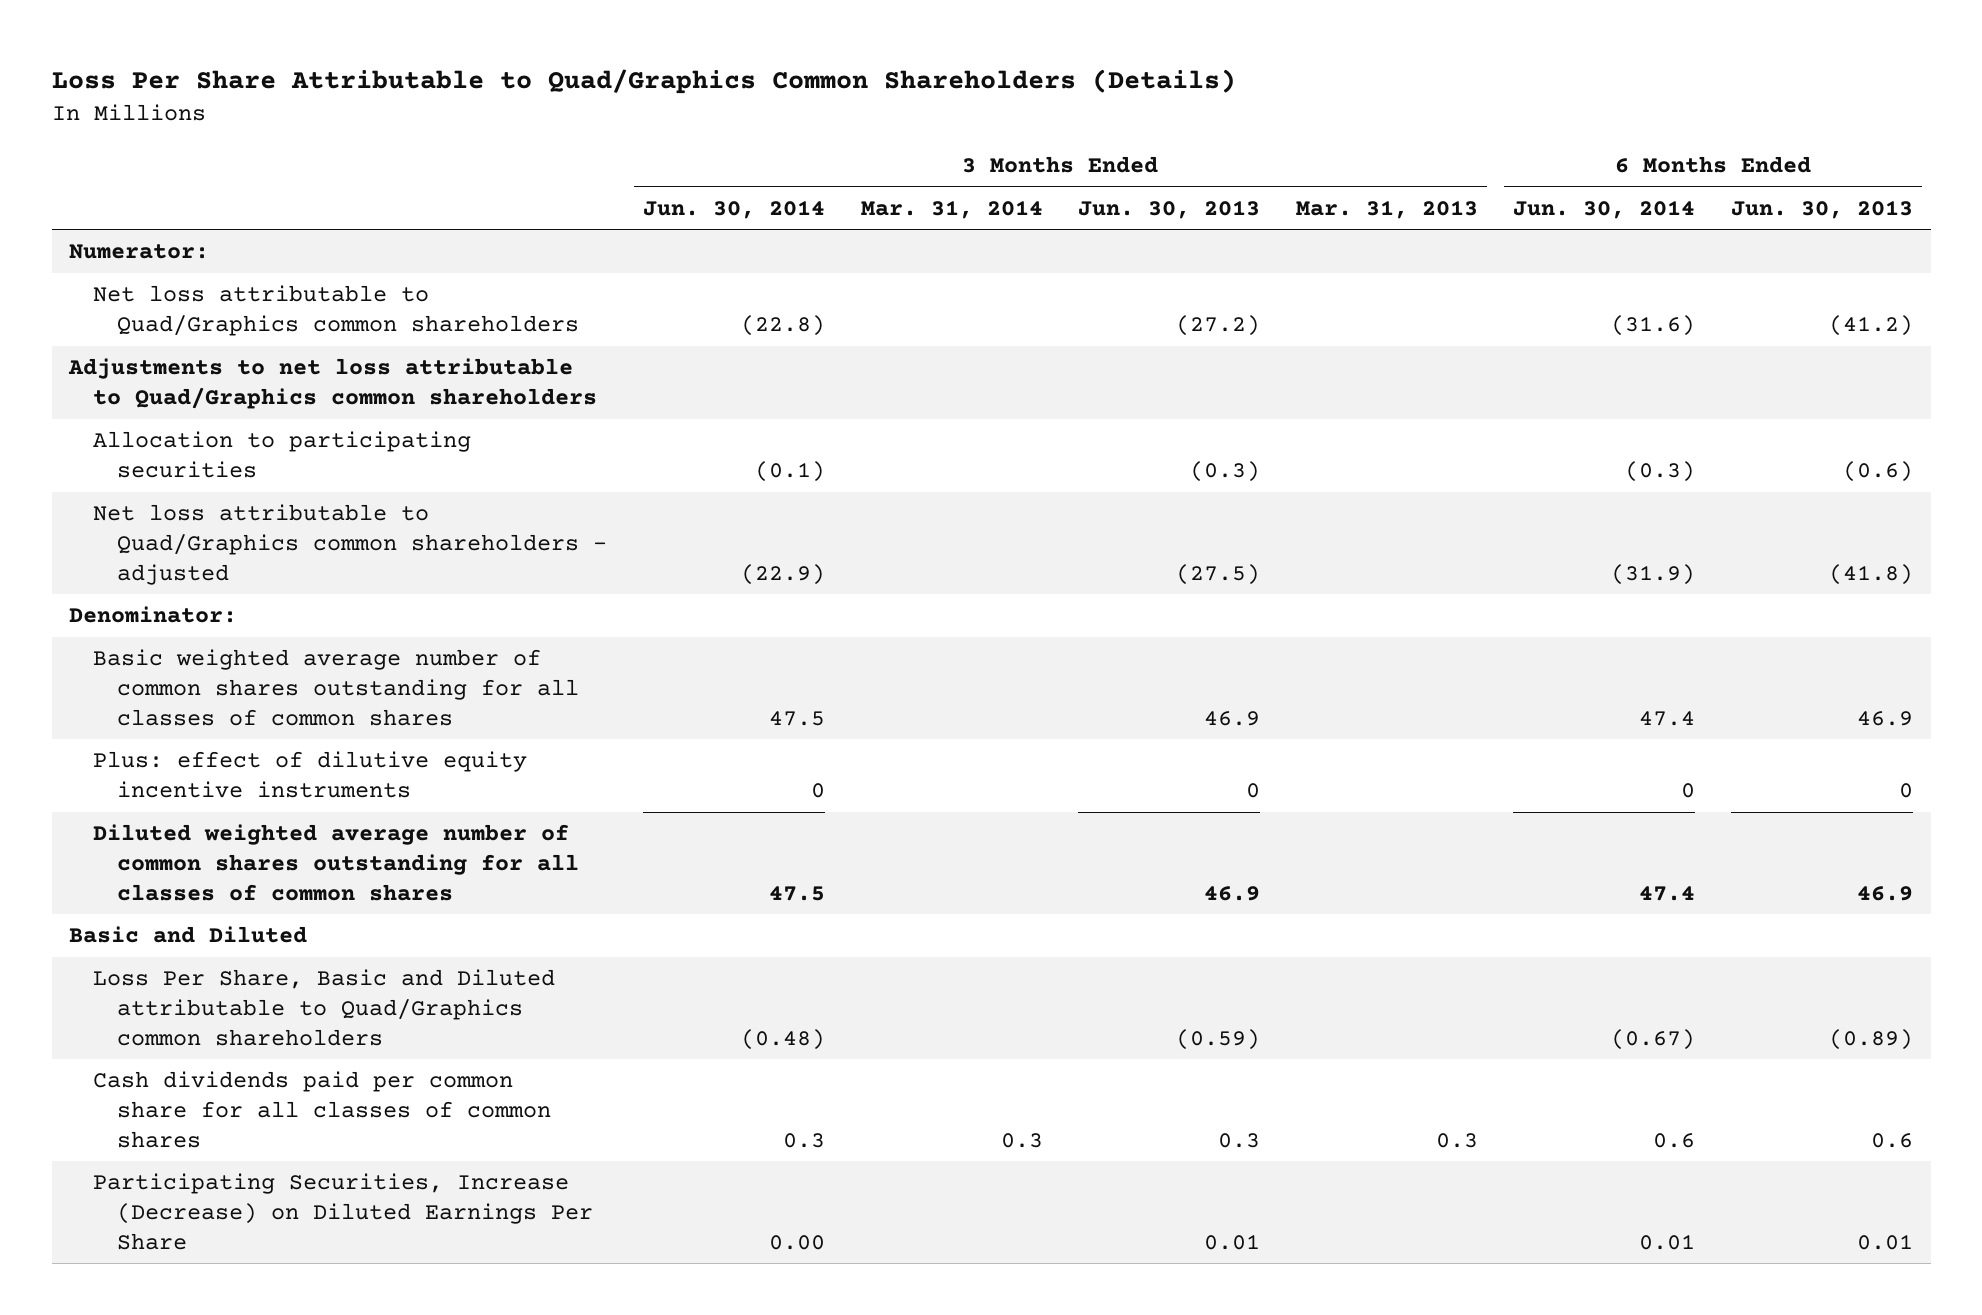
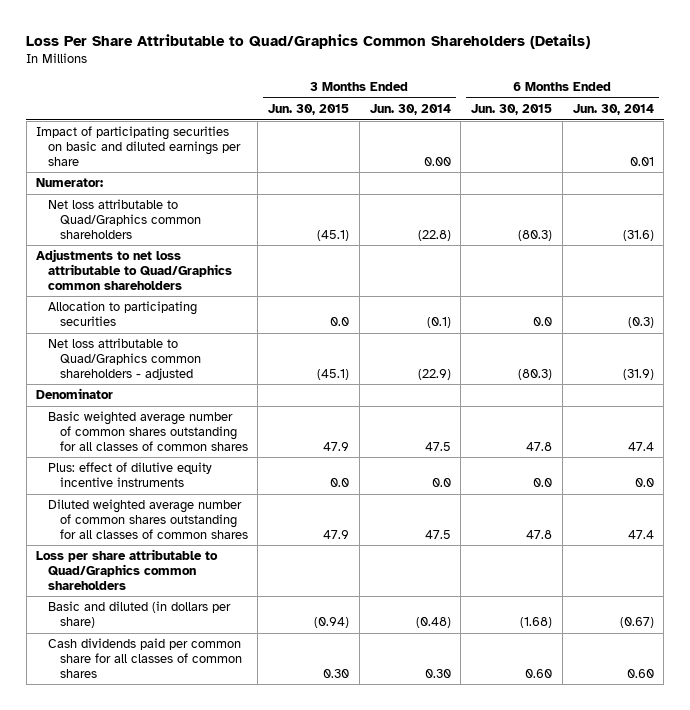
- | 3 Months Ended Jun. 30, 2014 | 3 Months Ended Mar. 31, 2014 | 3 Months Ended Jun. 30, 2013 | 3 Months Ended Mar. 31, 2013 | 6 Months Ended Jun. 30, 2014 | 6 Months Ended Jun. 30, 2013
+ | 3 Months Ended Jun. 30, 2015 | 3 Months Ended Jun. 30, 2014 | 6 Months Ended Jun. 30, 2015 | 6 Months Ended Jun. 30, 2014
+ Impact of participating securities on basic and diluted earnings per share | | 0.00 | | 0.01
- Denominator:
+ Denominator
- Plus: effect of dilutive equity incentive instruments | 0 | | 0 | | 0 | 0
+ Plus: effect of dilutive equity incentive instruments | 0.0 | 0.0 | 0.0 | 0.0
- Basic and Diluted
- Loss Per Share, Basic and Diluted attributable to Quad/Graphics common shareholders | (0.48) | | (0.59) | | (0.67) | (0.89)
- Cash dividends paid per common share for all classes of common shares | 0.3 | 0.3 | 0.3 | 0.3 | 0.6 | 0.6
- Participating Securities, Increase (Decrease) on Diluted Earnings Per Share | 0.00 | | 0.01 | | 0.01 | 0.01
+ Loss per share attributable to Quad/Graphics common shareholders
+ Basic and diluted (in dollars per share) | (0.94) | (0.48) | (1.68) | (0.67)
+ Cash dividends paid per common share for all classes of common shares | 0.30 | 0.30 | 0.60 | 0.60

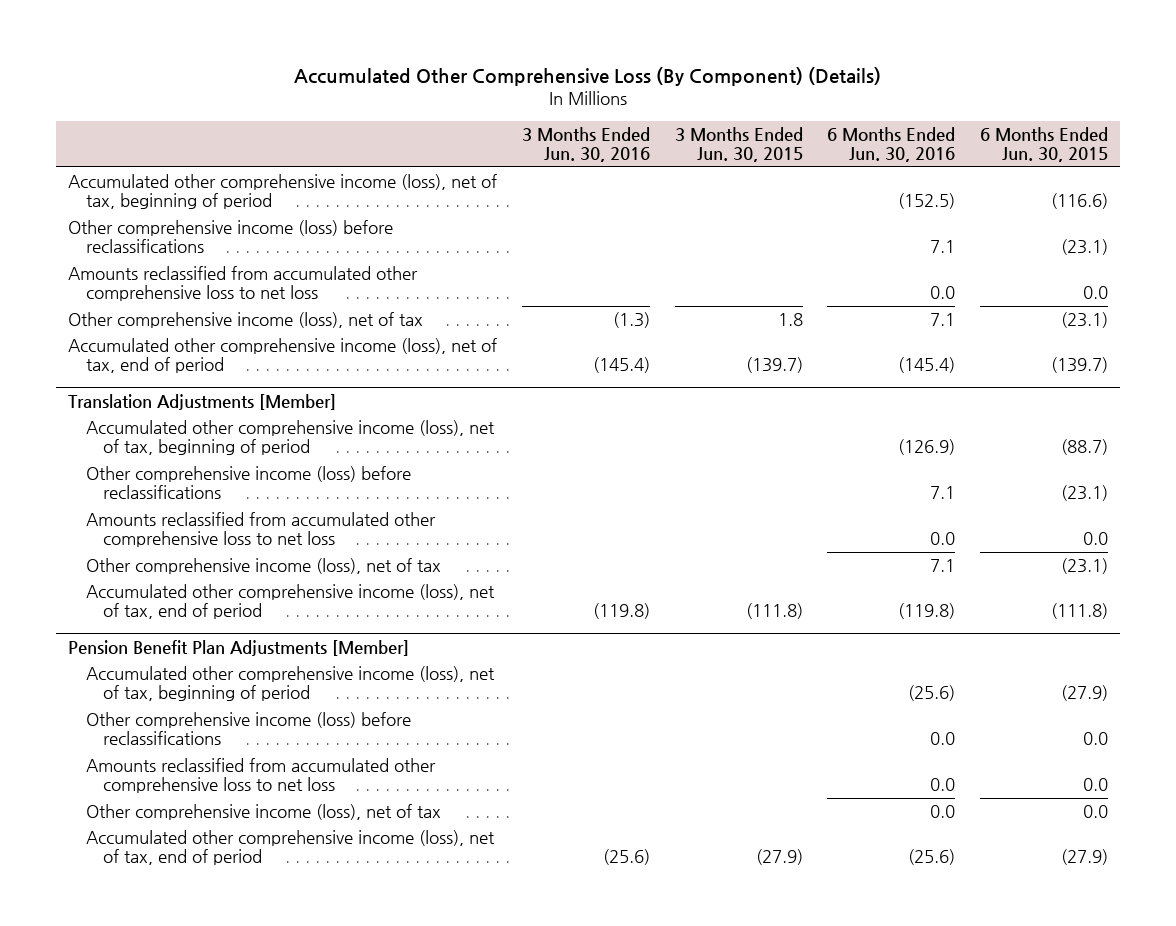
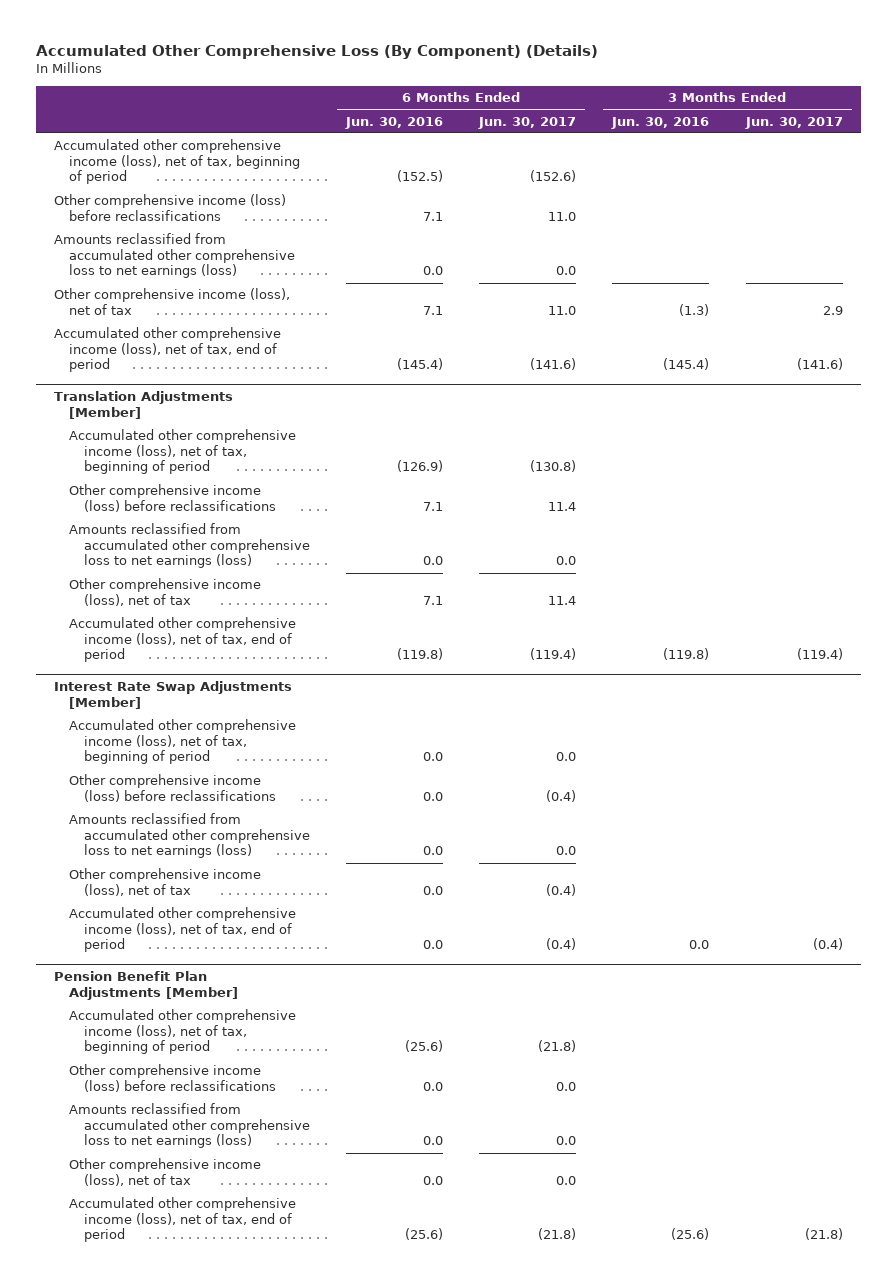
- | 3 Months Ended Jun. 30, 2016 | 3 Months Ended Jun. 30, 2015 | 6 Months Ended Jun. 30, 2016 | 6 Months Ended Jun. 30, 2015
+ | 6 Months Ended Jun. 30, 2016 | 6 Months Ended Jun. 30, 2017 | 3 Months Ended Jun. 30, 2016 | 3 Months Ended Jun. 30, 2017
- Amounts reclassified from accumulated other comprehensive loss to net loss | | | 0.0 | 0.0
+ Amounts reclassified from accumulated other comprehensive loss to net earnings (loss) | 0.0 | 0.0 | |
@ Translation Adjustments [Member]
- Amounts reclassified from accumulated other comprehensive loss to net loss | | | 0.0 | 0.0
+ Amounts reclassified from accumulated other comprehensive loss to net earnings (loss) | 0.0 | 0.0 | |
+ Interest Rate Swap Adjustments [Member]
+ Accumulated other comprehensive income (loss), net of tax, beginning of period | 0.0 | 0.0 | |
+ Other comprehensive income (loss) before reclassifications | 0.0 | (0.4) | |
+ Amounts reclassified from accumulated other comprehensive loss to net earnings (loss) | 0.0 | 0.0 | |
+ Other comprehensive income (loss), net of tax | 0.0 | (0.4) | |
+ Accumulated other comprehensive income (loss), net of tax, end of period | 0.0 | (0.4) | 0.0 | (0.4)
@ Pension Benefit Plan Adjustments [Member]
- Amounts reclassified from accumulated other comprehensive loss to net loss | | | 0.0 | 0.0
+ Amounts reclassified from accumulated other comprehensive loss to net earnings (loss) | 0.0 | 0.0 | |

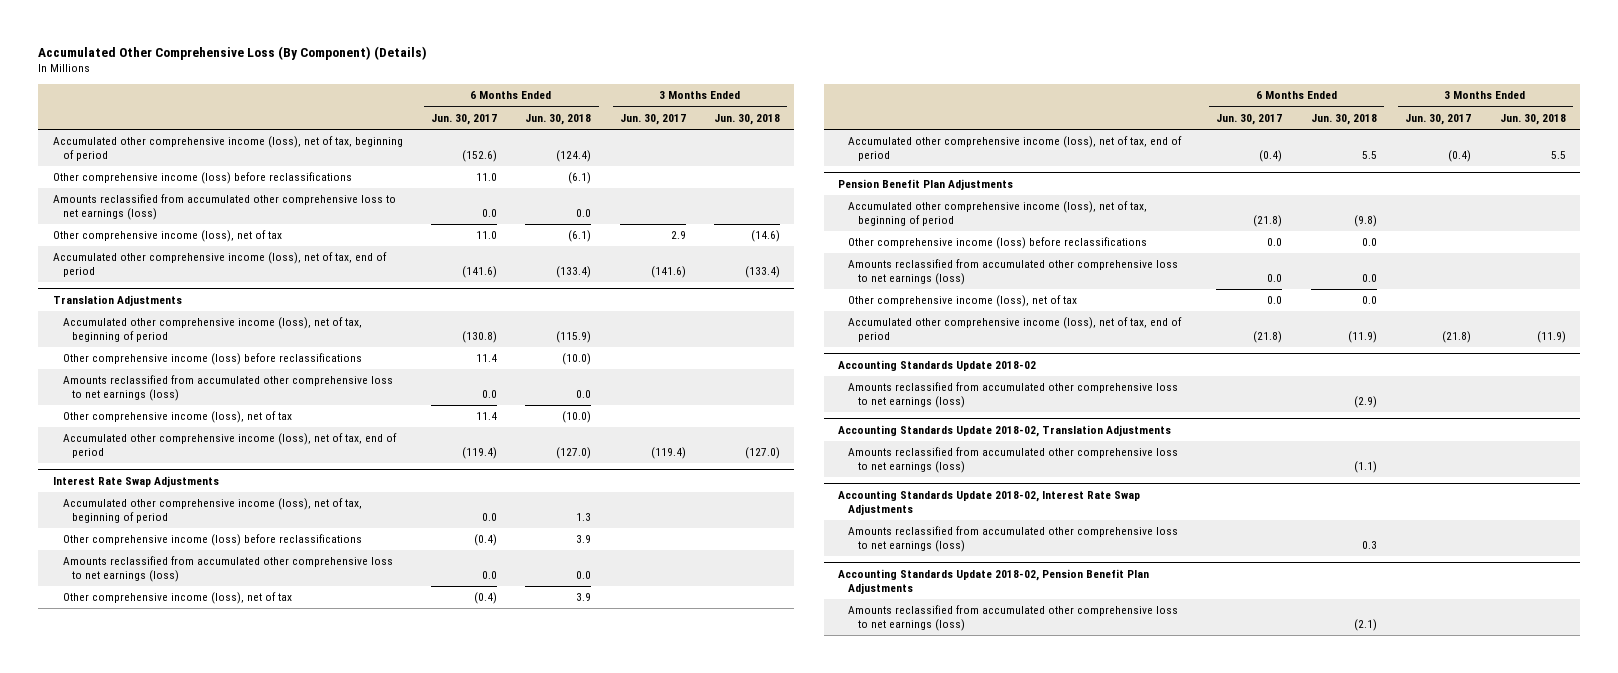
- | 6 Months Ended Jun. 30, 2016 | 6 Months Ended Jun. 30, 2017 | 3 Months Ended Jun. 30, 2016 | 3 Months Ended Jun. 30, 2017
+ | 6 Months Ended Jun. 30, 2017 | 6 Months Ended Jun. 30, 2018 | 3 Months Ended Jun. 30, 2017 | 3 Months Ended Jun. 30, 2018
- Translation Adjustments [Member]
+ Translation Adjustments
- Interest Rate Swap Adjustments [Member]
+ Interest Rate Swap Adjustments
- Pension Benefit Plan Adjustments [Member]
+ Pension Benefit Plan Adjustments
+ Accounting Standards Update 2018-02
+ Amounts reclassified from accumulated other comprehensive loss to net earnings (loss) | | (2.9) | |
+ Accounting Standards Update 2018-02, Translation Adjustments
+ Amounts reclassified from accumulated other comprehensive loss to net earnings (loss) | | (1.1) | |
+ Accounting Standards Update 2018-02, Interest Rate Swap Adjustments
+ Amounts reclassified from accumulated other comprehensive loss to net earnings (loss) | | 0.3 | |
+ Accounting Standards Update 2018-02, Pension Benefit Plan Adjustments
+ Amounts reclassified from accumulated other comprehensive loss to net earnings (loss) | | (2.1) | |

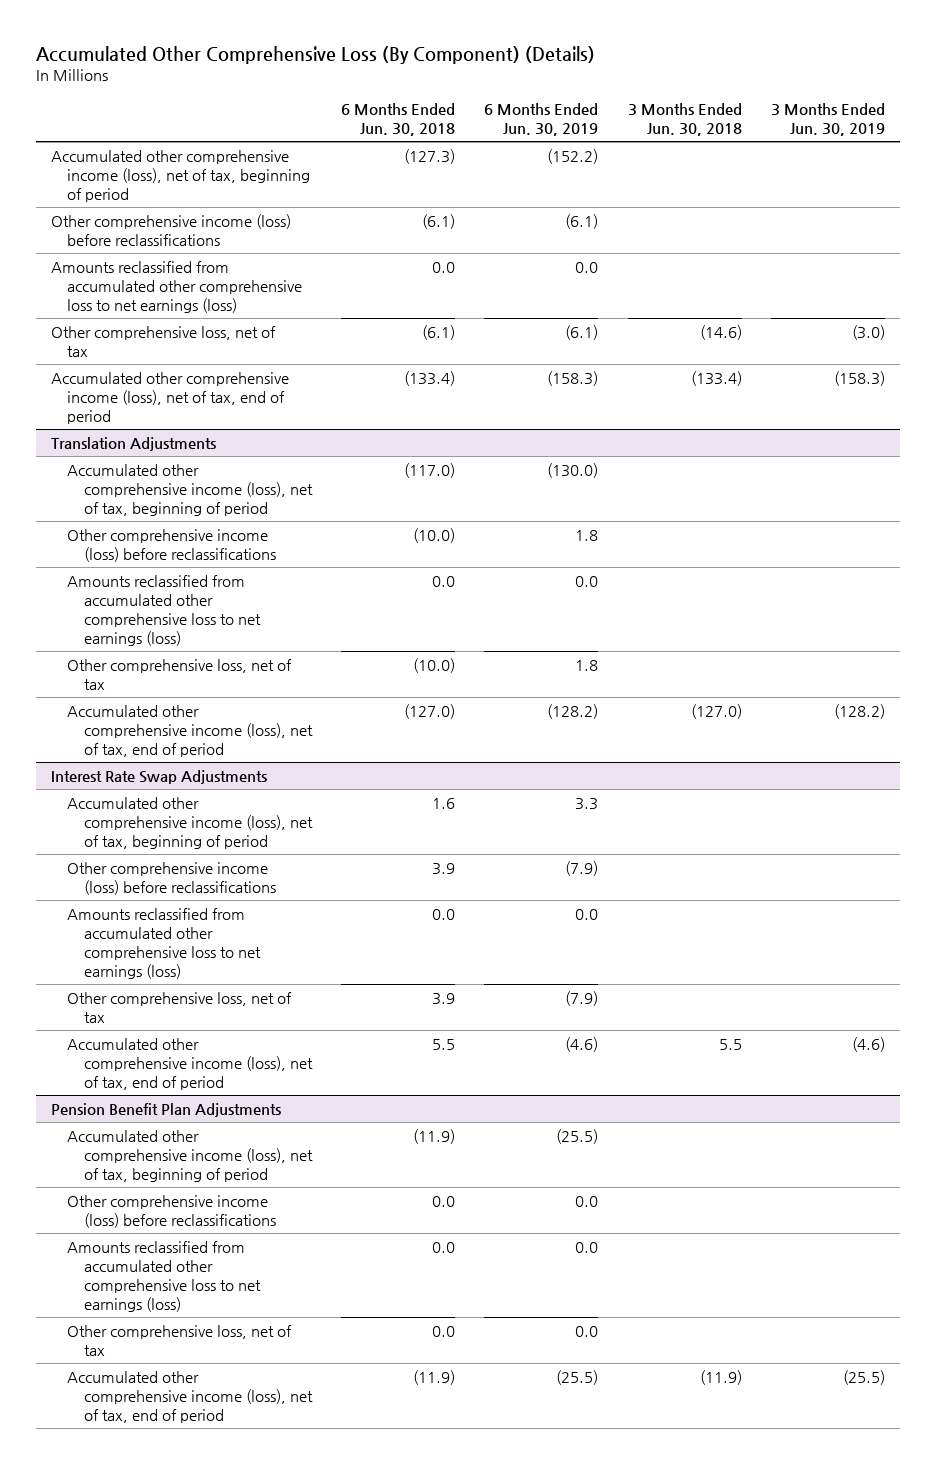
- | 6 Months Ended Jun. 30, 2017 | 6 Months Ended Jun. 30, 2018 | 3 Months Ended Jun. 30, 2017 | 3 Months Ended Jun. 30, 2018
+ | 6 Months Ended Jun. 30, 2018 | 6 Months Ended Jun. 30, 2019 | 3 Months Ended Jun. 30, 2018 | 3 Months Ended Jun. 30, 2019
- Accumulated other comprehensive income (loss), net of tax, beginning of period | (152.6) | (124.4) | |
+ Accumulated other comprehensive income (loss), net of tax, beginning of period | (127.3) | (152.2) | |
- Other comprehensive income (loss), net of tax | 11.0 | (6.1) | 2.9 | (14.6)
+ Other comprehensive loss, net of tax | (6.1) | (6.1) | (14.6) | (3.0)
@ Translation Adjustments
- Accumulated other comprehensive income (loss), net of tax, beginning of period | (130.8) | (115.9) | |
+ Accumulated other comprehensive income (loss), net of tax, beginning of period | (117.0) | (130.0) | |
- Other comprehensive income (loss), net of tax | 11.4 | (10.0) | |
+ Other comprehensive loss, net of tax | (10.0) | 1.8 | |
@ Interest Rate Swap Adjustments
- Accumulated other comprehensive income (loss), net of tax, beginning of period | 0.0 | 1.3 | |
+ Accumulated other comprehensive income (loss), net of tax, beginning of period | 1.6 | 3.3 | |
- Other comprehensive income (loss), net of tax | (0.4) | 3.9 | |
+ Other comprehensive loss, net of tax | 3.9 | (7.9) | |
@ Pension Benefit Plan Adjustments
- Accumulated other comprehensive income (loss), net of tax, beginning of period | (21.8) | (9.8) | |
+ Accumulated other comprehensive income (loss), net of tax, beginning of period | (11.9) | (25.5) | |
- Other comprehensive income (loss), net of tax | 0.0 | 0.0 | |
+ Other comprehensive loss, net of tax | 0.0 | 0.0 | |
- Accounting Standards Update 2018-02
- Amounts reclassified from accumulated other comprehensive loss to net earnings (loss) | | (2.9) | |
- Accounting Standards Update 2018-02, Translation Adjustments
- Amounts reclassified from accumulated other comprehensive loss to net earnings (loss) | | (1.1) | |
- Accounting Standards Update 2018-02, Interest Rate Swap Adjustments
- Amounts reclassified from accumulated other comprehensive loss to net earnings (loss) | | 0.3 | |
- Accounting Standards Update 2018-02, Pension Benefit Plan Adjustments
- Amounts reclassified from accumulated other comprehensive loss to net earnings (loss) | | (2.1) | |

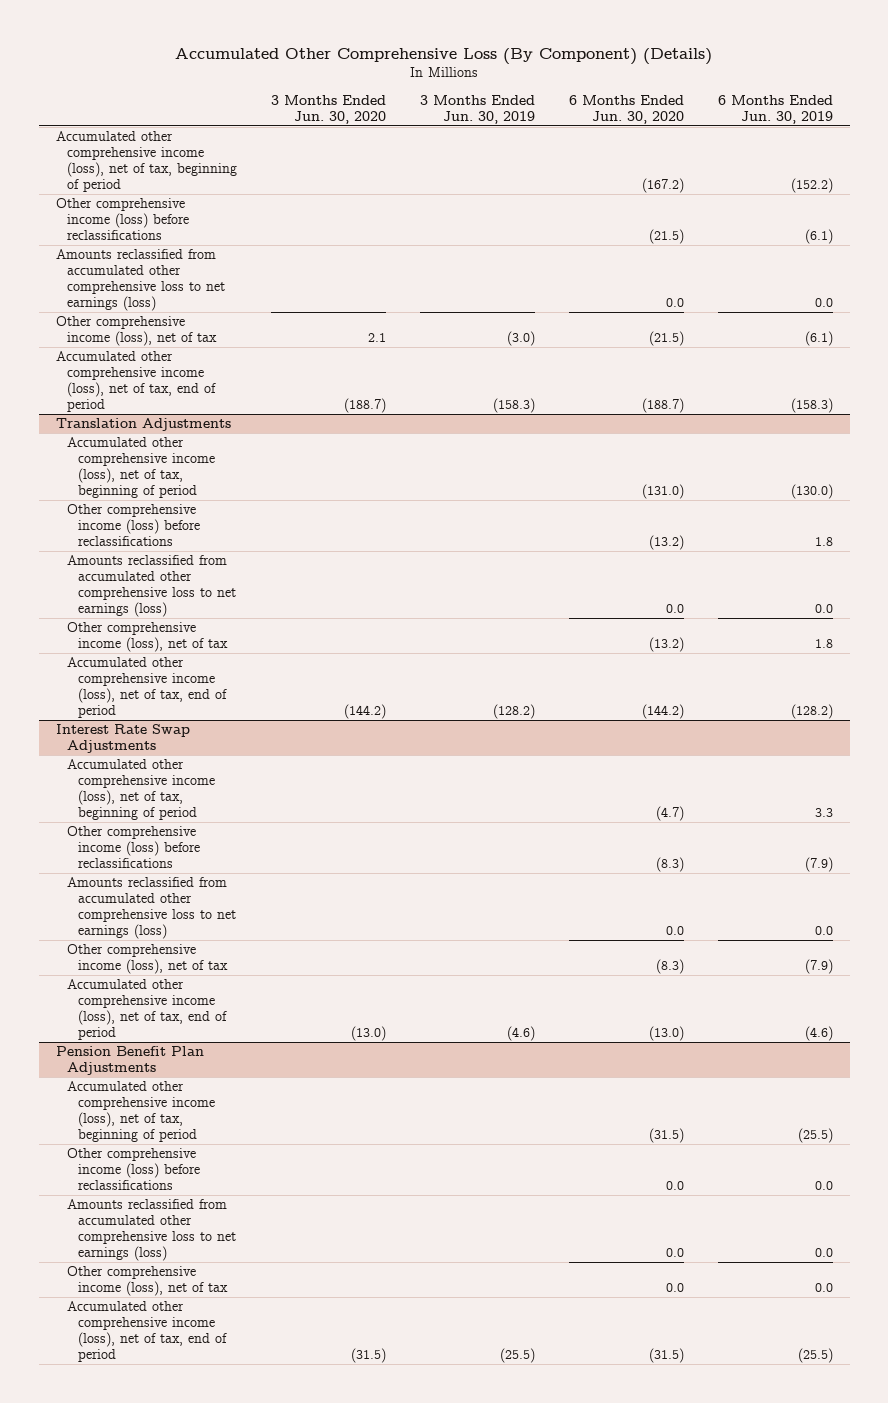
- | 6 Months Ended Jun. 30, 2018 | 6 Months Ended Jun. 30, 2019 | 3 Months Ended Jun. 30, 2018 | 3 Months Ended Jun. 30, 2019
+ | 3 Months Ended Jun. 30, 2020 | 3 Months Ended Jun. 30, 2019 | 6 Months Ended Jun. 30, 2020 | 6 Months Ended Jun. 30, 2019
- Other comprehensive loss, net of tax | (6.1) | (6.1) | (14.6) | (3.0)
+ Other comprehensive income (loss), net of tax | 2.1 | (3.0) | (21.5) | (6.1)
@ Translation Adjustments
- Other comprehensive loss, net of tax | (10.0) | 1.8 | |
+ Other comprehensive income (loss), net of tax | | | (13.2) | 1.8
@ Interest Rate Swap Adjustments
- Other comprehensive loss, net of tax | 3.9 | (7.9) | |
+ Other comprehensive income (loss), net of tax | | | (8.3) | (7.9)
@ Pension Benefit Plan Adjustments
- Other comprehensive loss, net of tax | 0.0 | 0.0 | |
+ Other comprehensive income (loss), net of tax | | | 0.0 | 0.0

